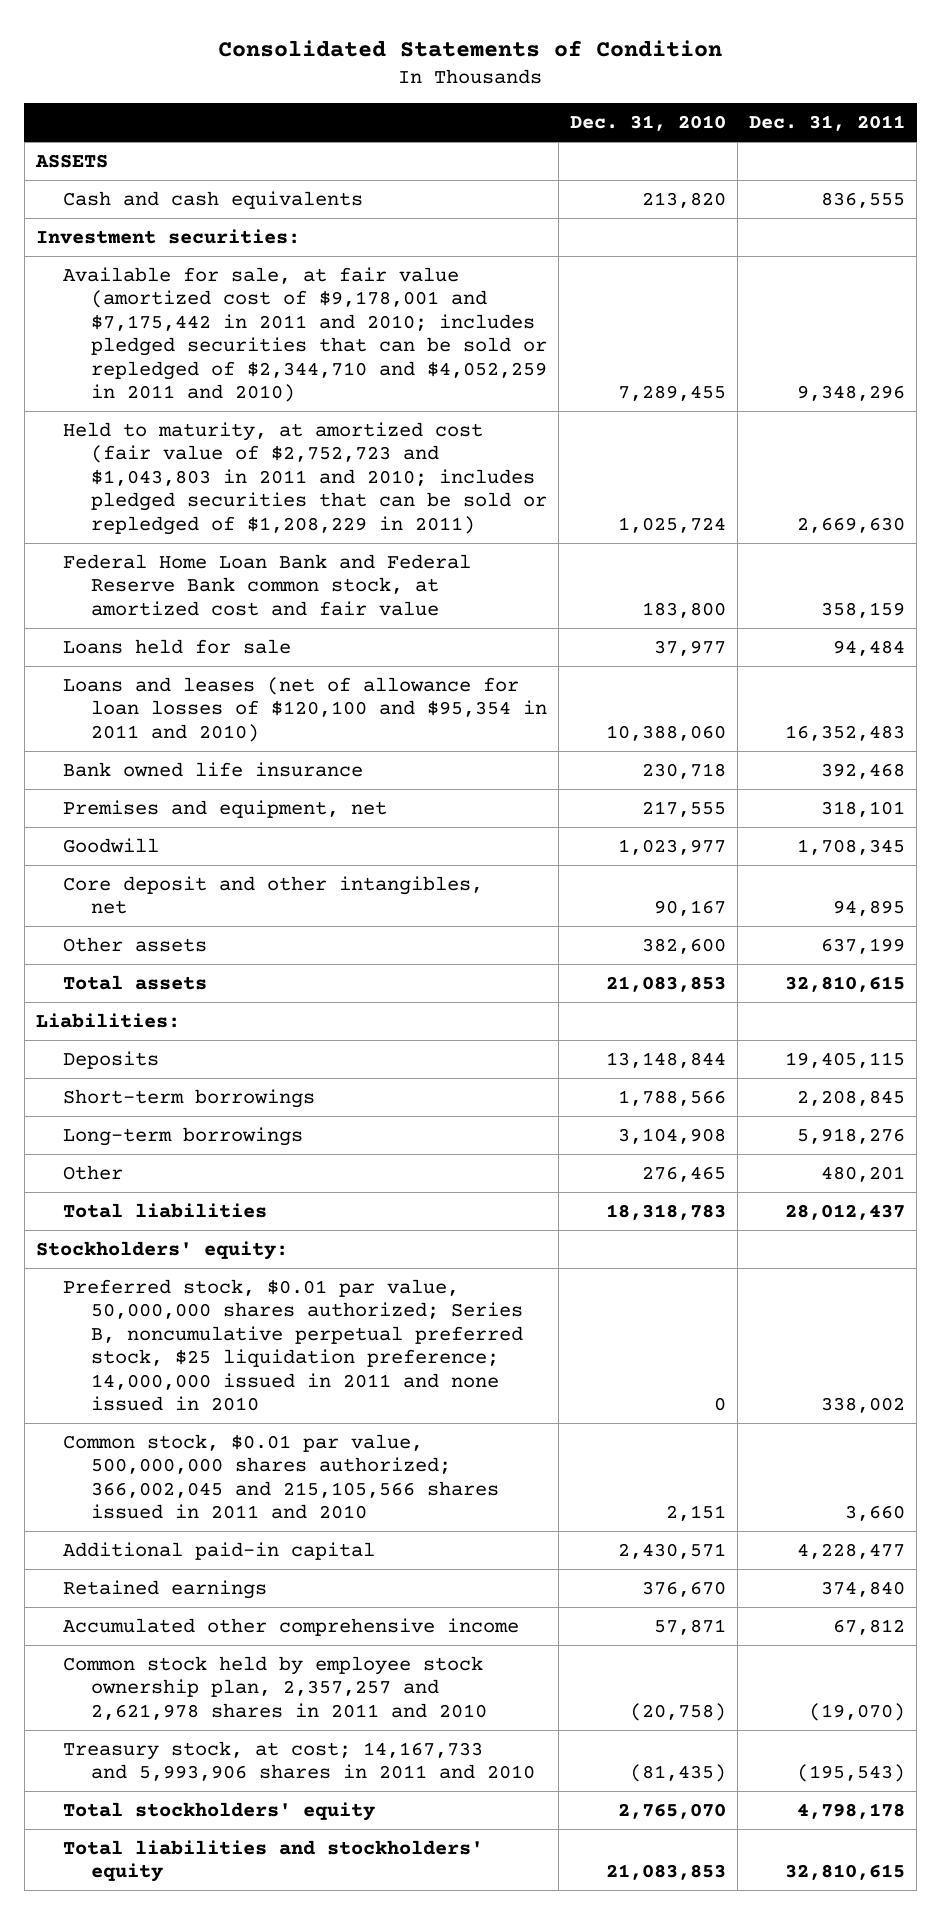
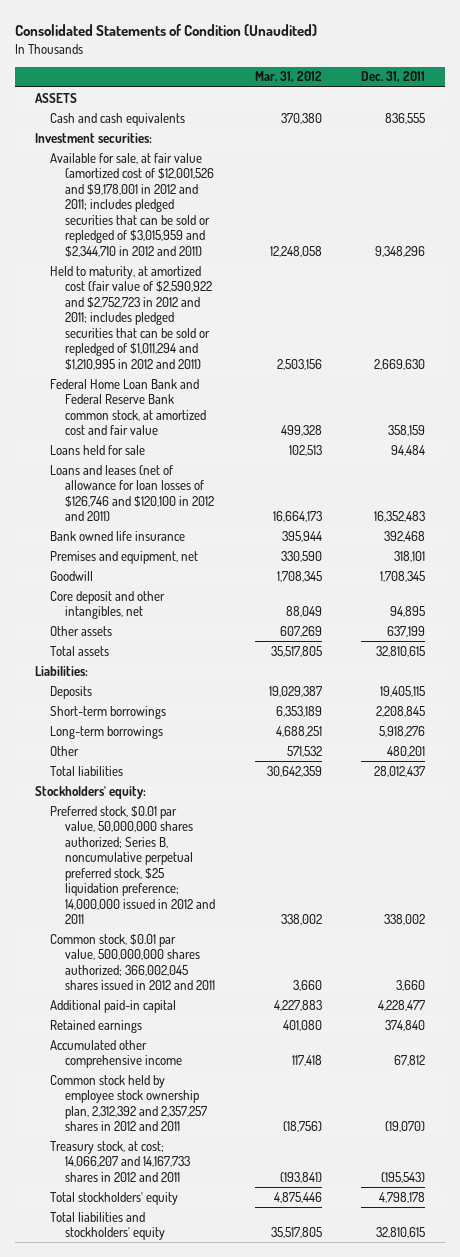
- Consolidated Statements of Condition
+ Consolidated Statements of Condition (Unaudited)
- | Dec. 31, 2010 | Dec. 31, 2011
+ | Mar. 31, 2012 | Dec. 31, 2011
- Available for sale, at fair value (amortized cost of $9,178,001 and $7,175,442 in 2011 and 2010; includes pledged securities that can be sold or repledged of $2,344,710 and $4,052,259 in 2011 and 2010) | 7,289,455 | 9,348,296
- Held to maturity, at amortized cost (fair value of $2,752,723 and $1,043,803 in 2011 and 2010; includes pledged securities that can be sold or repledged of $1,208,229 in 2011) | 1,025,724 | 2,669,630
+ Available for sale, at fair value (amortized cost of $12,001,526 and $9,178,001 in 2012 and 2011; includes pledged securities that can be sold or repledged of $3,015,959 and $2,344,710 in 2012 and 2011) | 12,248,058 | 9,348,296
+ Held to maturity, at amortized cost (fair value of $2,590,922 and $2,752,723 in 2012 and 2011; includes pledged securities that can be sold or repledged of $1,011,294 and $1,210,995 in 2012 and 2011) | 2,503,156 | 2,669,630
- Loans and leases (net of allowance for loan losses of $120,100 and $95,354 in 2011 and 2010) | 10,388,060 | 16,352,483
+ Loans and leases (net of allowance for loan losses of $126,746 and $120,100 in 2012 and 2011) | 16,664,173 | 16,352,483
- Preferred stock, $0.01 par value, 50,000,000 shares authorized; Series B, noncumulative perpetual preferred stock, $25 liquidation preference; 14,000,000 issued in 2011 and none issued in 2010 | 0 | 338,002
- Common stock, $0.01 par value, 500,000,000 shares authorized; 366,002,045 and 215,105,566 shares issued in 2011 and 2010 | 2,151 | 3,660
+ Preferred stock, $0.01 par value, 50,000,000 shares authorized; Series B, noncumulative perpetual preferred stock, $25 liquidation preference; 14,000,000 issued in 2012 and 2011 | 338,002 | 338,002
+ Common stock, $0.01 par value, 500,000,000 shares authorized; 366,002,045 shares issued in 2012 and 2011 | 3,660 | 3,660
- Common stock held by employee stock ownership plan, 2,357,257 and 2,621,978 shares in 2011 and 2010 | (20,758) | (19,070)
- Treasury stock, at cost; 14,167,733 and 5,993,906 shares in 2011 and 2010 | (81,435) | (195,543)
+ Common stock held by employee stock ownership plan, 2,312,392 and 2,357,257 shares in 2012 and 2011 | (18,756) | (19,070)
+ Treasury stock, at cost; 14,066,207 and 14,167,733 shares in 2012 and 2011 | (193,841) | (195,543)

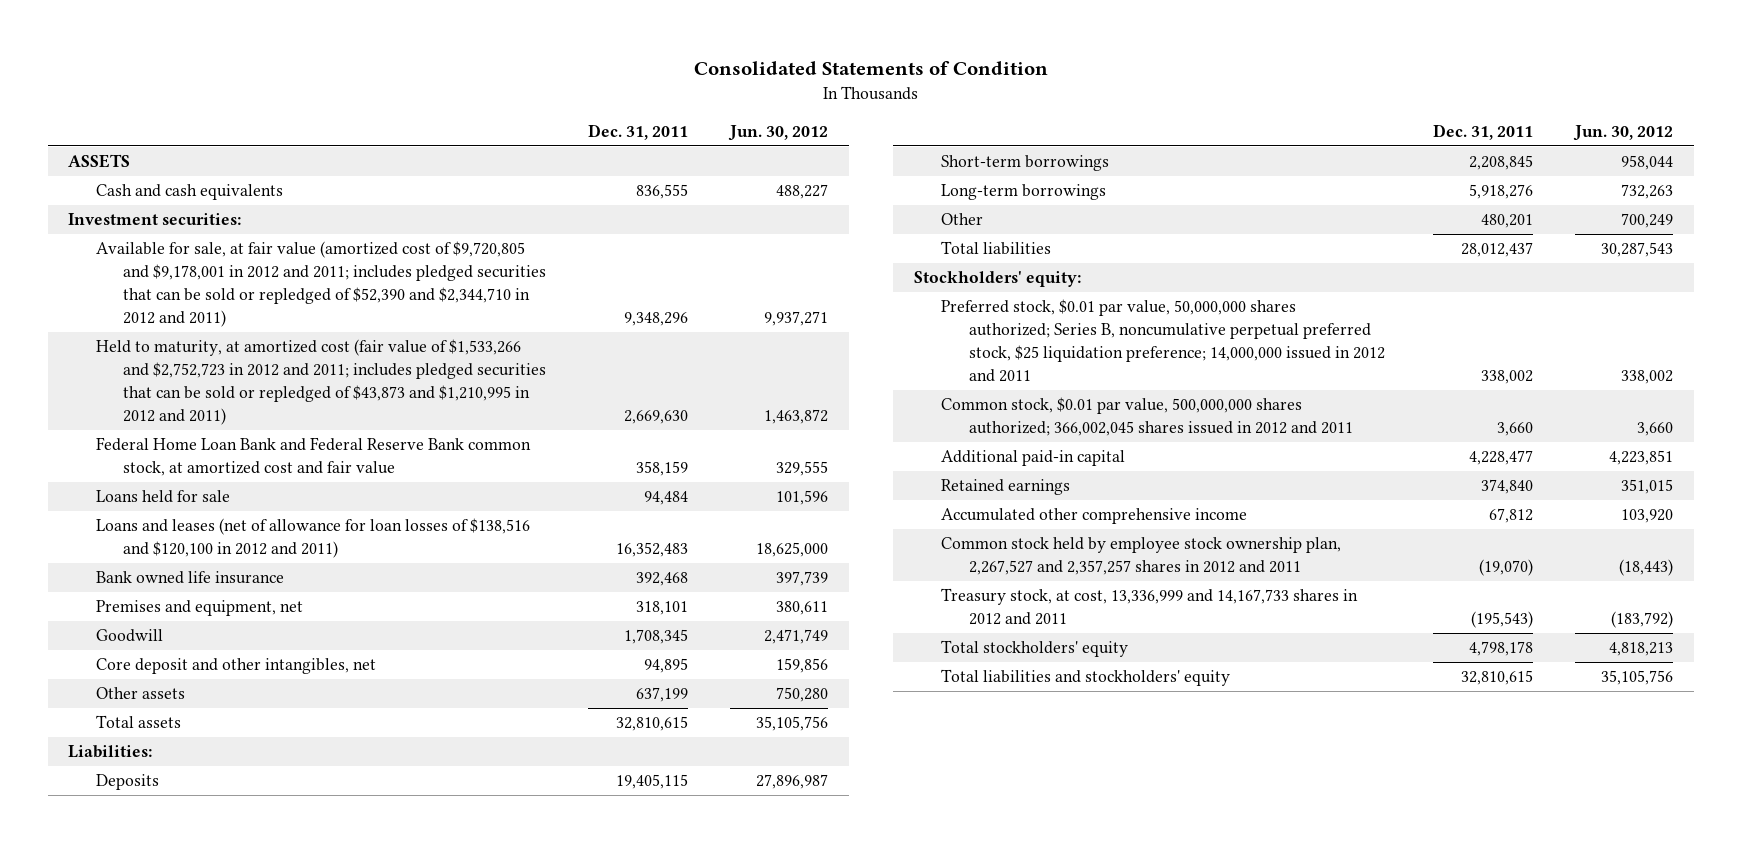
- Consolidated Statements of Condition (Unaudited)
+ Consolidated Statements of Condition
- | Mar. 31, 2012 | Dec. 31, 2011
+ | Dec. 31, 2011 | Jun. 30, 2012
- Available for sale, at fair value (amortized cost of $12,001,526 and $9,178,001 in 2012 and 2011; includes pledged securities that can be sold or repledged of $3,015,959 and $2,344,710 in 2012 and 2011) | 12,248,058 | 9,348,296
- Held to maturity, at amortized cost (fair value of $2,590,922 and $2,752,723 in 2012 and 2011; includes pledged securities that can be sold or repledged of $1,011,294 and $1,210,995 in 2012 and 2011) | 2,503,156 | 2,669,630
+ Available for sale, at fair value (amortized cost of $9,720,805 and $9,178,001 in 2012 and 2011; includes pledged securities that can be sold or repledged of $52,390 and $2,344,710 in 2012 and 2011) | 9,348,296 | 9,937,271
+ Held to maturity, at amortized cost (fair value of $1,533,266 and $2,752,723 in 2012 and 2011; includes pledged securities that can be sold or repledged of $43,873 and $1,210,995 in 2012 and 2011) | 2,669,630 | 1,463,872
- Loans and leases (net of allowance for loan losses of $126,746 and $120,100 in 2012 and 2011) | 16,664,173 | 16,352,483
+ Loans and leases (net of allowance for loan losses of $138,516 and $120,100 in 2012 and 2011) | 16,352,483 | 18,625,000
- Common stock held by employee stock ownership plan, 2,312,392 and 2,357,257 shares in 2012 and 2011 | (18,756) | (19,070)
- Treasury stock, at cost; 14,066,207 and 14,167,733 shares in 2012 and 2011 | (193,841) | (195,543)
+ Common stock held by employee stock ownership plan, 2,267,527 and 2,357,257 shares in 2012 and 2011 | (19,070) | (18,443)
+ Treasury stock, at cost, 13,336,999 and 14,167,733 shares in 2012 and 2011 | (195,543) | (183,792)

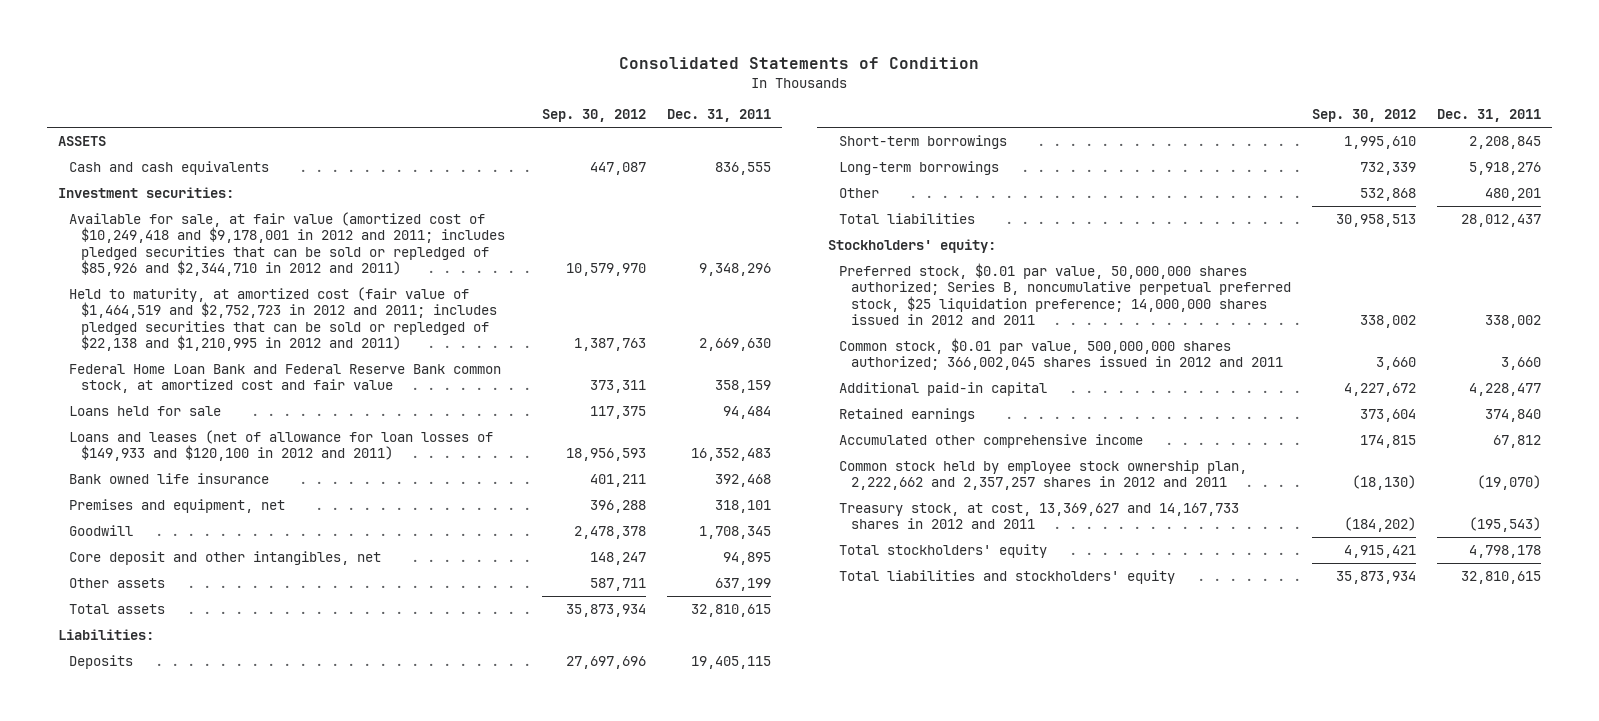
- | Dec. 31, 2011 | Jun. 30, 2012
+ | Sep. 30, 2012 | Dec. 31, 2011
- Available for sale, at fair value (amortized cost of $9,720,805 and $9,178,001 in 2012 and 2011; includes pledged securities that can be sold or repledged of $52,390 and $2,344,710 in 2012 and 2011) | 9,348,296 | 9,937,271
- Held to maturity, at amortized cost (fair value of $1,533,266 and $2,752,723 in 2012 and 2011; includes pledged securities that can be sold or repledged of $43,873 and $1,210,995 in 2012 and 2011) | 2,669,630 | 1,463,872
+ Available for sale, at fair value (amortized cost of $10,249,418 and $9,178,001 in 2012 and 2011; includes pledged securities that can be sold or repledged of $85,926 and $2,344,710 in 2012 and 2011) | 10,579,970 | 9,348,296
+ Held to maturity, at amortized cost (fair value of $1,464,519 and $2,752,723 in 2012 and 2011; includes pledged securities that can be sold or repledged of $22,138 and $1,210,995 in 2012 and 2011) | 1,387,763 | 2,669,630
- Loans and leases (net of allowance for loan losses of $138,516 and $120,100 in 2012 and 2011) | 16,352,483 | 18,625,000
+ Loans and leases (net of allowance for loan losses of $149,933 and $120,100 in 2012 and 2011) | 18,956,593 | 16,352,483
- Preferred stock, $0.01 par value, 50,000,000 shares authorized; Series B, noncumulative perpetual preferred stock, $25 liquidation preference; 14,000,000 issued in 2012 and 2011 | 338,002 | 338,002
+ Preferred stock, $0.01 par value, 50,000,000 shares authorized; Series B, noncumulative perpetual preferred stock, $25 liquidation preference; 14,000,000 shares issued in 2012 and 2011 | 338,002 | 338,002
- Common stock held by employee stock ownership plan, 2,267,527 and 2,357,257 shares in 2012 and 2011 | (19,070) | (18,443)
- Treasury stock, at cost, 13,336,999 and 14,167,733 shares in 2012 and 2011 | (195,543) | (183,792)
+ Common stock held by employee stock ownership plan, 2,222,662 and 2,357,257 shares in 2012 and 2011 | (18,130) | (19,070)
+ Treasury stock, at cost, 13,369,627 and 14,167,733 shares in 2012 and 2011 | (184,202) | (195,543)

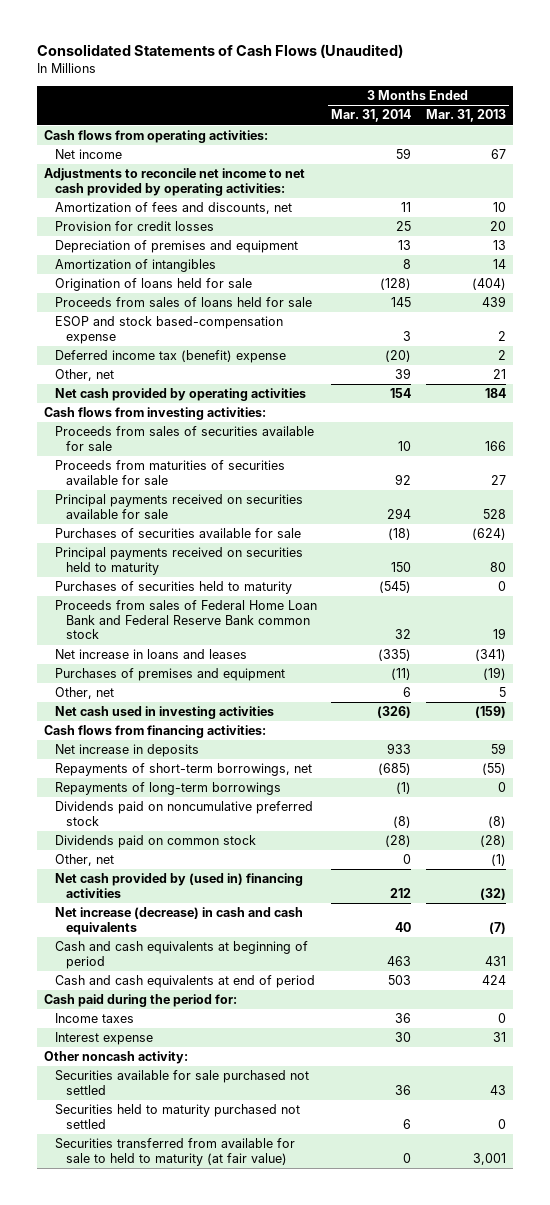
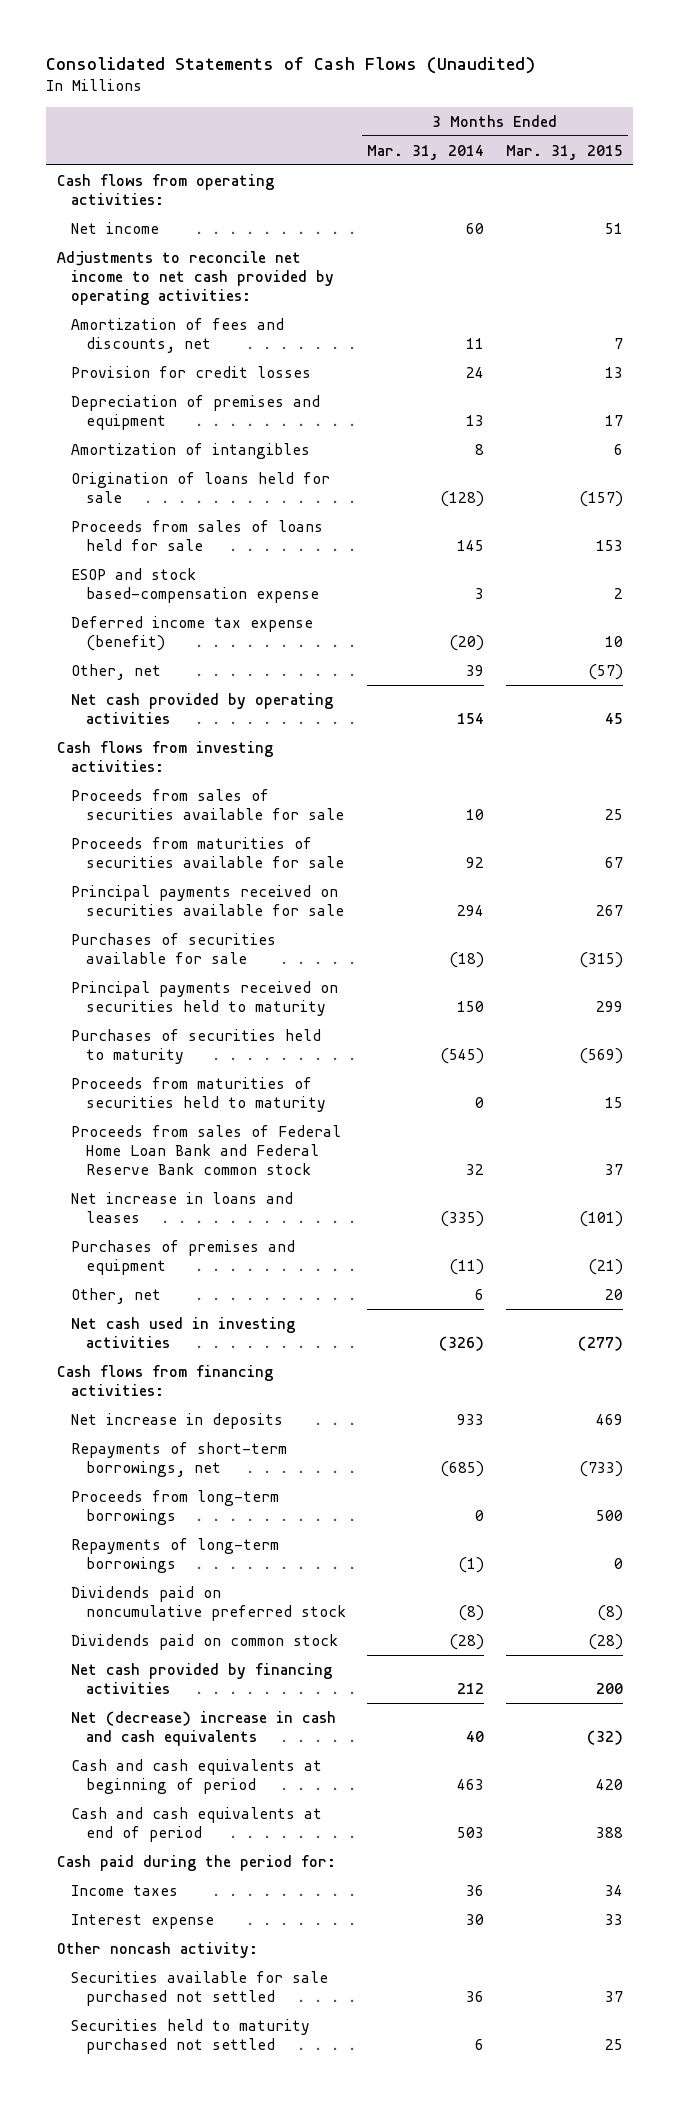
- | 3 Months Ended Mar. 31, 2014 | 3 Months Ended Mar. 31, 2013
+ | 3 Months Ended Mar. 31, 2014 | 3 Months Ended Mar. 31, 2015
- Net income | 59 | 67
+ Net income | 60 | 51
- Provision for credit losses | 25 | 20
+ Provision for credit losses | 24 | 13
- Deferred income tax (benefit) expense | (20) | 2
+ Deferred income tax expense (benefit) | (20) | 10
+ Proceeds from maturities of securities held to maturity | 0 | 15
+ Proceeds from long-term borrowings | 0 | 500
- Other, net | 0 | (1)
- Net cash provided by (used in) financing activities | 212 | (32)
- Net increase (decrease) in cash and cash equivalents | 40 | (7)
+ Net cash provided by financing activities | 212 | 200
+ Net (decrease) increase in cash and cash equivalents | 40 | (32)
- Securities transferred from available for sale to held to maturity (at fair value) | 0 | 3,001

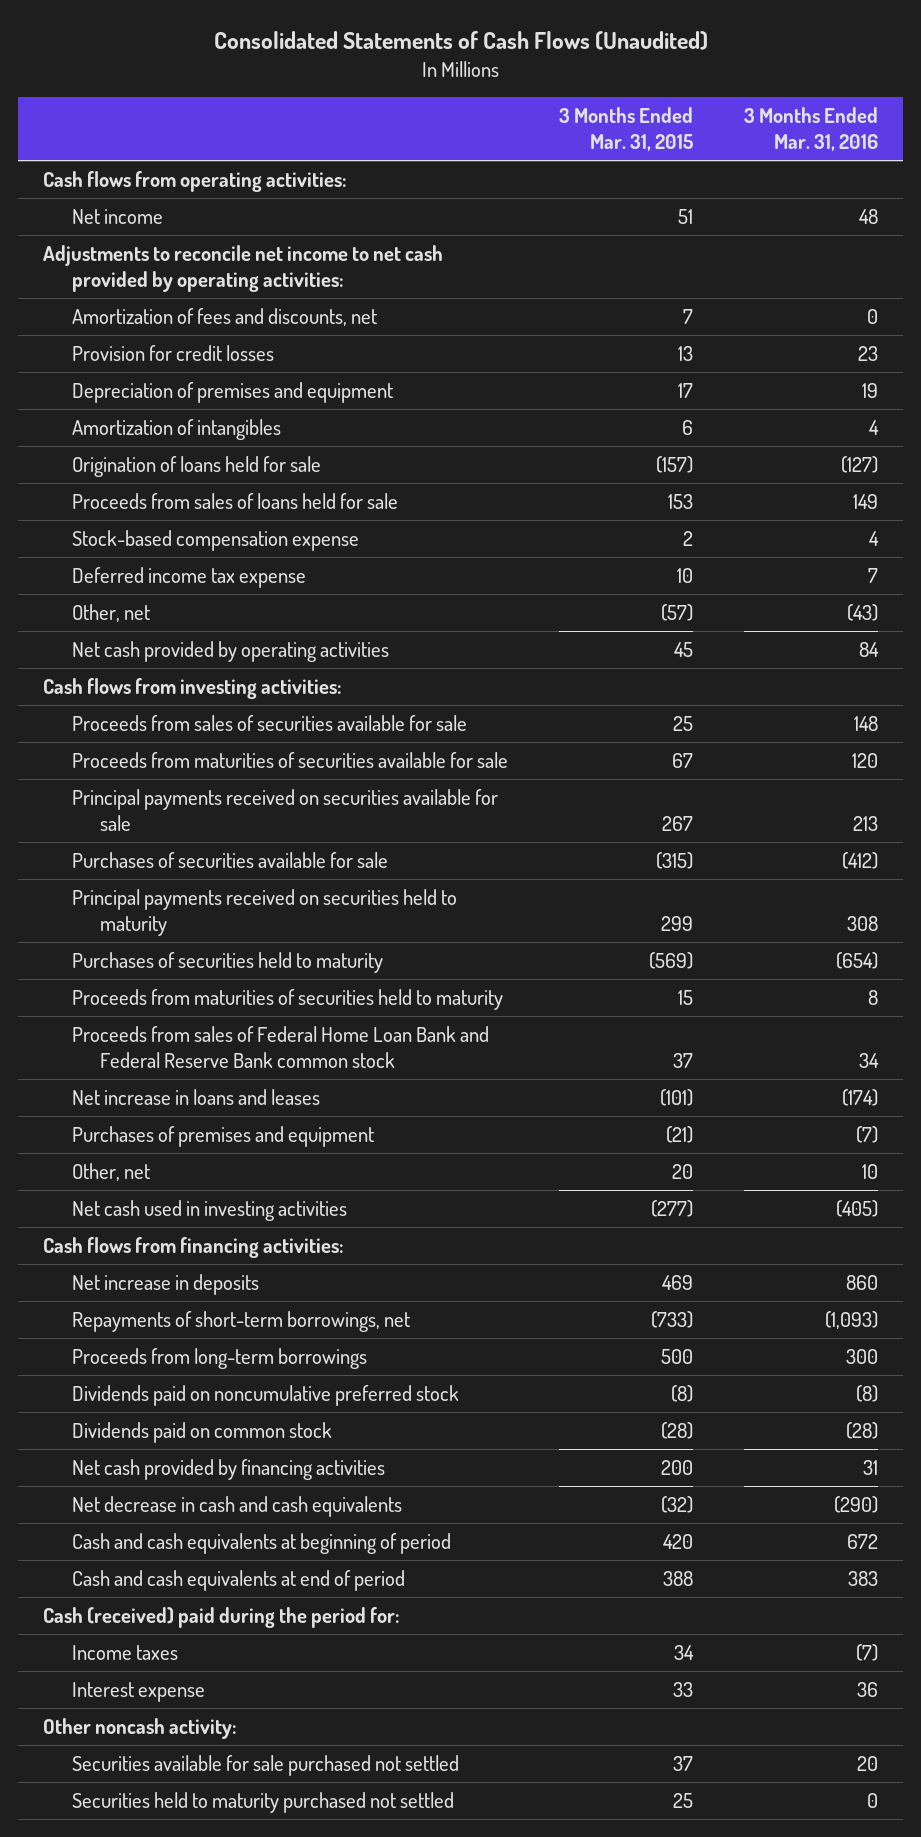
- | 3 Months Ended Mar. 31, 2014 | 3 Months Ended Mar. 31, 2015
+ | 3 Months Ended Mar. 31, 2015 | 3 Months Ended Mar. 31, 2016
- ESOP and stock based-compensation expense | 3 | 2
- Deferred income tax expense (benefit) | (20) | 10
+ Stock-based compensation expense | 2 | 4
+ Deferred income tax expense | 10 | 7
- Repayments of long-term borrowings | (1) | 0
- Net (decrease) increase in cash and cash equivalents | 40 | (32)
+ Net decrease in cash and cash equivalents | (32) | (290)
- Cash paid during the period for:
+ Cash (received) paid during the period for:

